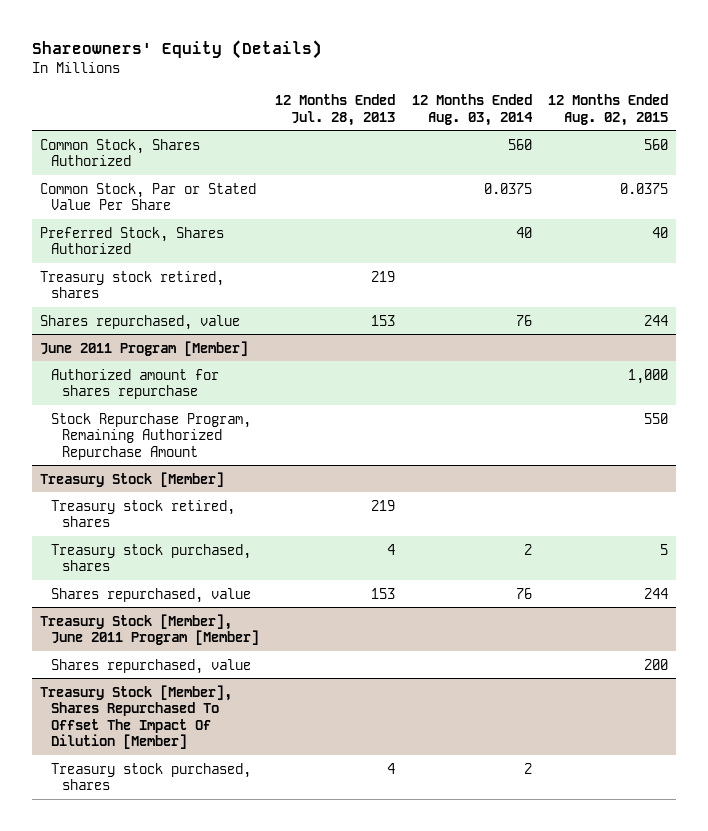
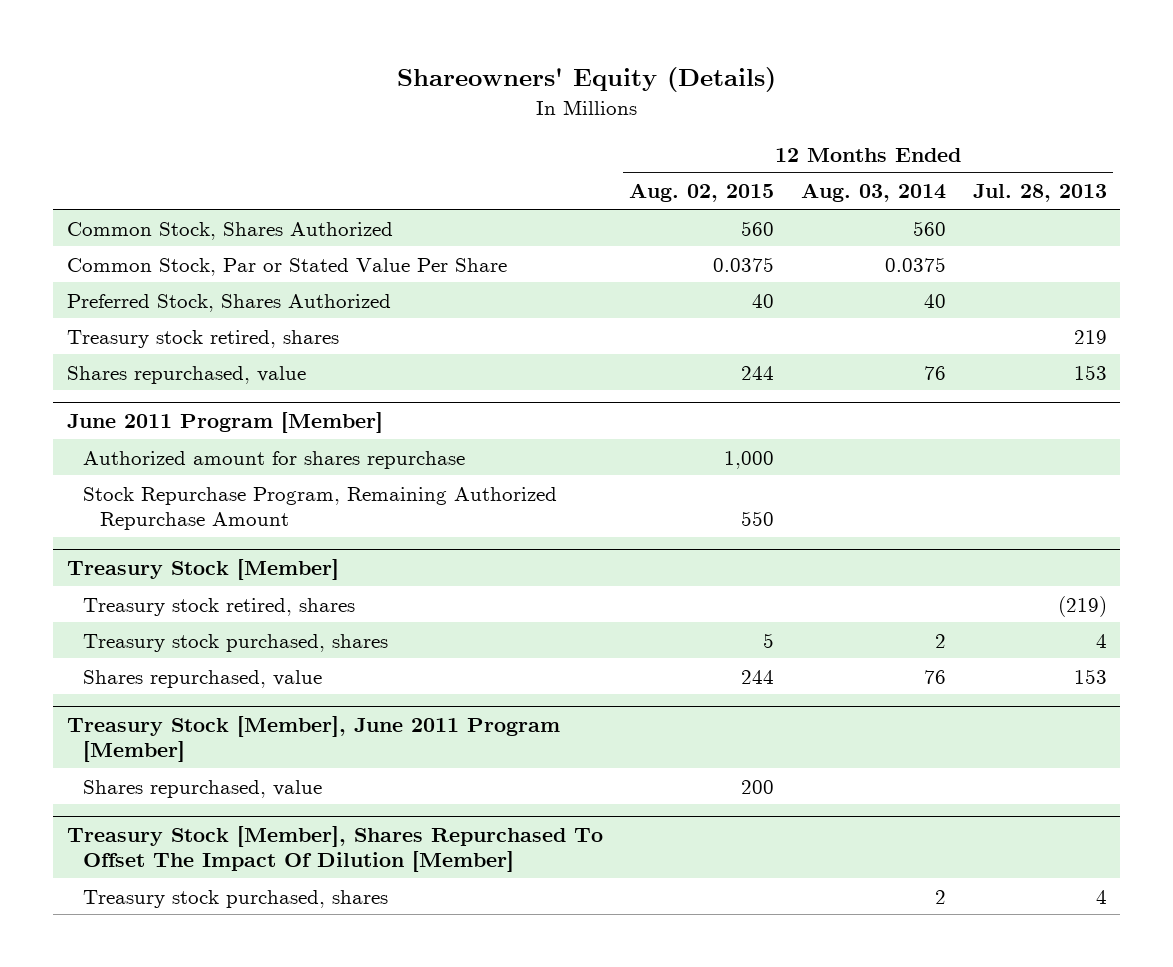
- | 12 Months Ended Jul. 28, 2013 | 12 Months Ended Aug. 03, 2014 | 12 Months Ended Aug. 02, 2015
+ | 12 Months Ended Aug. 02, 2015 | 12 Months Ended Aug. 03, 2014 | 12 Months Ended Jul. 28, 2013
@ Treasury Stock [Member]
- Treasury stock retired, shares | 219 | |
+ Treasury stock retired, shares | | | (219)

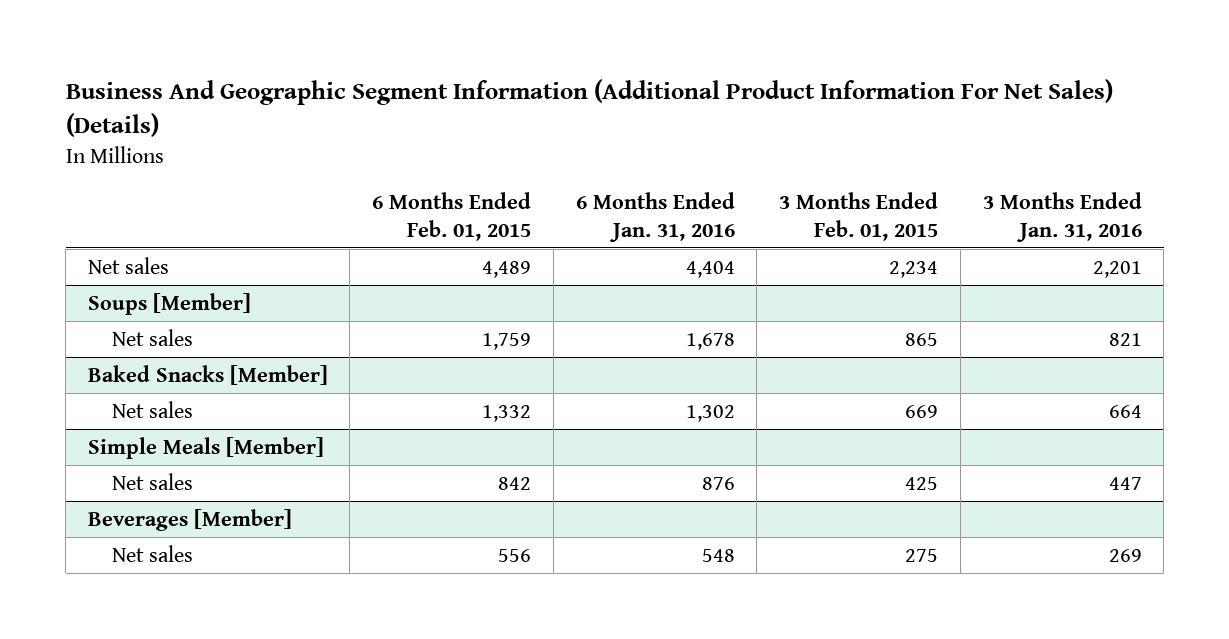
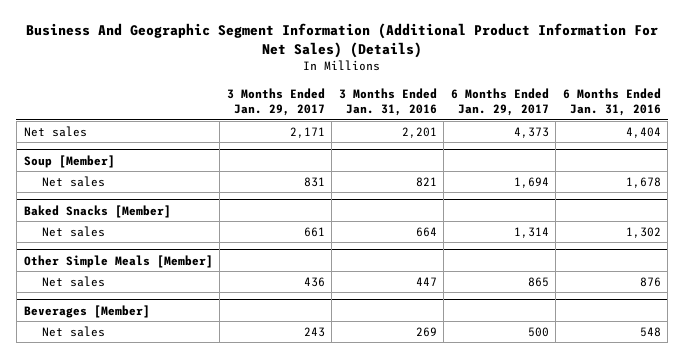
- | 6 Months Ended Feb. 01, 2015 | 6 Months Ended Jan. 31, 2016 | 3 Months Ended Feb. 01, 2015 | 3 Months Ended Jan. 31, 2016
+ | 3 Months Ended Jan. 29, 2017 | 3 Months Ended Jan. 31, 2016 | 6 Months Ended Jan. 29, 2017 | 6 Months Ended Jan. 31, 2016
- Soups [Member]
+ Soup [Member]
- Simple Meals [Member]
+ Other Simple Meals [Member]

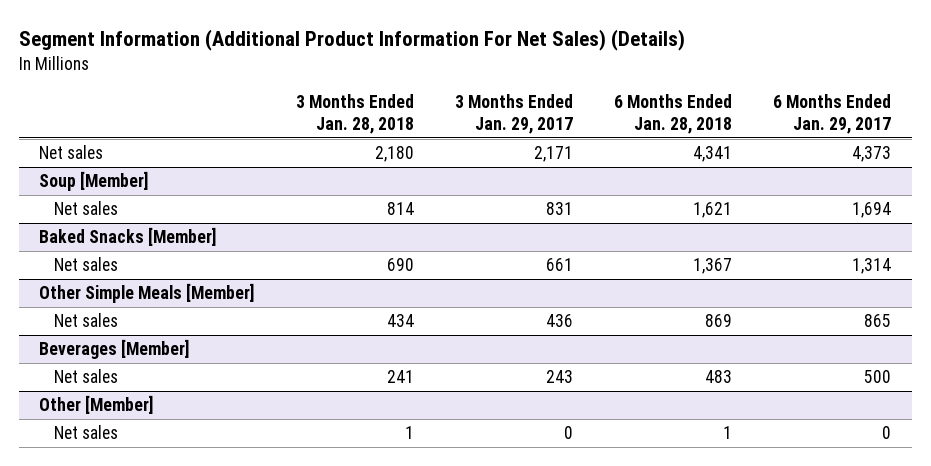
- Business And Geographic Segment Information (Additional Product Information For Net Sales) (Details)
+ Segment Information (Additional Product Information For Net Sales) (Details)
- | 3 Months Ended Jan. 29, 2017 | 3 Months Ended Jan. 31, 2016 | 6 Months Ended Jan. 29, 2017 | 6 Months Ended Jan. 31, 2016
+ | 3 Months Ended Jan. 28, 2018 | 3 Months Ended Jan. 29, 2017 | 6 Months Ended Jan. 28, 2018 | 6 Months Ended Jan. 29, 2017
+ Other [Member]
+ Net sales | 1 | 0 | 1 | 0

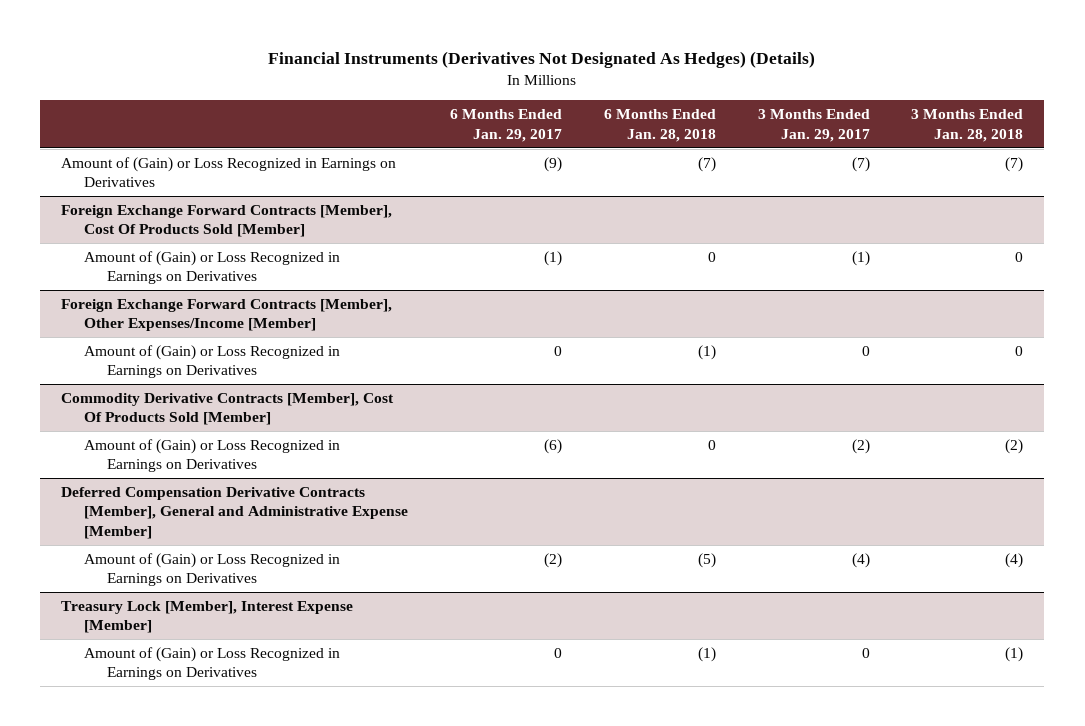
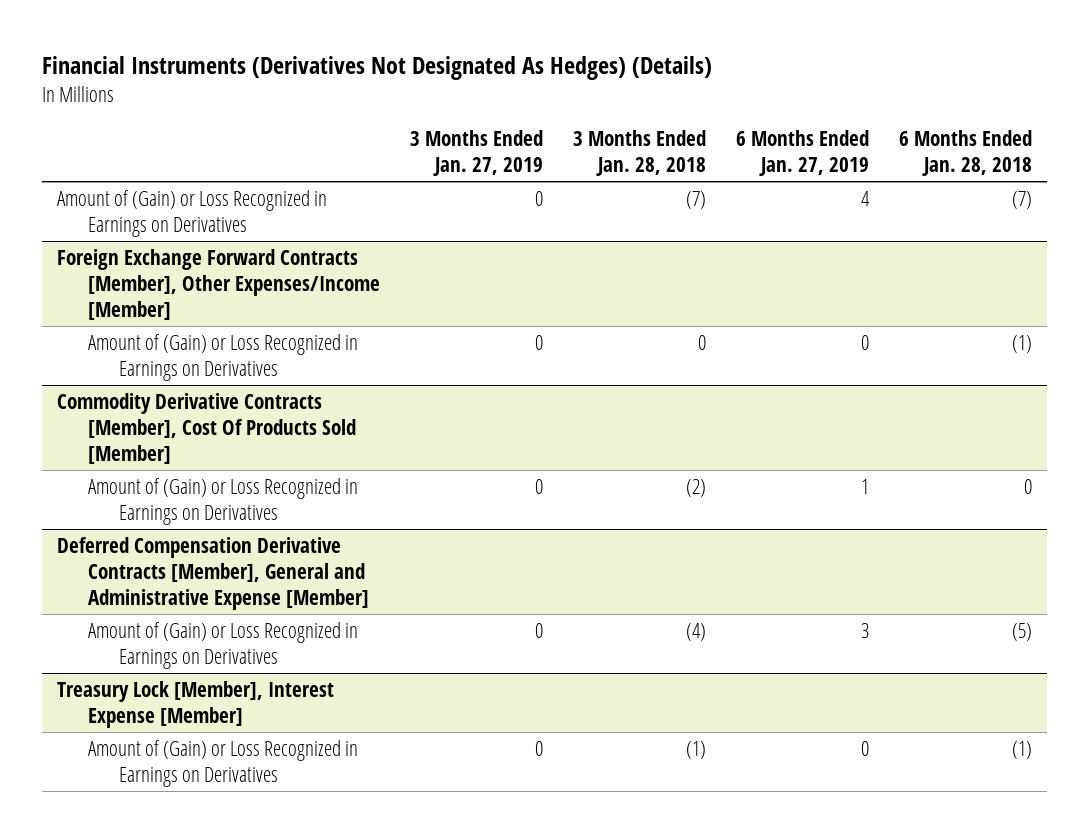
- | 6 Months Ended Jan. 29, 2017 | 6 Months Ended Jan. 28, 2018 | 3 Months Ended Jan. 29, 2017 | 3 Months Ended Jan. 28, 2018
+ | 3 Months Ended Jan. 27, 2019 | 3 Months Ended Jan. 28, 2018 | 6 Months Ended Jan. 27, 2019 | 6 Months Ended Jan. 28, 2018
- Foreign Exchange Forward Contracts [Member], Cost Of Products Sold [Member]
- Amount of (Gain) or Loss Recognized in Earnings on Derivatives | (1) | 0 | (1) | 0

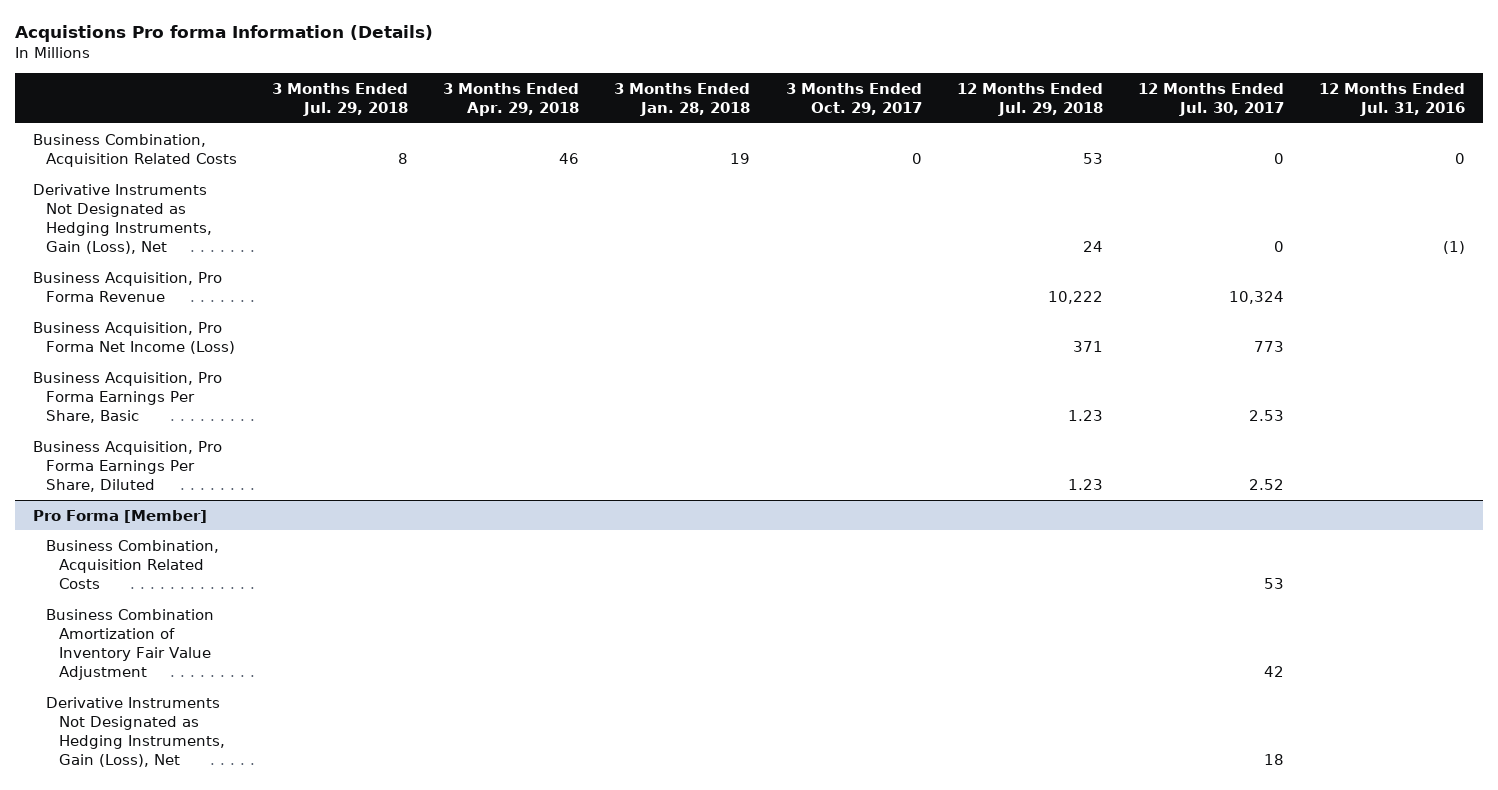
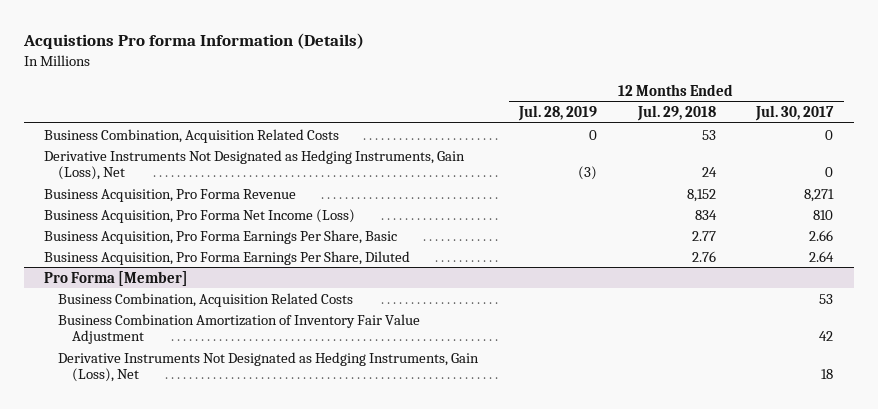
- | 3 Months Ended Jul. 29, 2018 | 3 Months Ended Apr. 29, 2018 | 3 Months Ended Jan. 28, 2018 | 3 Months Ended Oct. 29, 2017 | 12 Months Ended Jul. 29, 2018 | 12 Months Ended Jul. 30, 2017 | 12 Months Ended Jul. 31, 2016
+ | 12 Months Ended Jul. 28, 2019 | 12 Months Ended Jul. 29, 2018 | 12 Months Ended Jul. 30, 2017
- Business Acquisition, Pro Forma Revenue | | | | | 10,222 | 10,324 |
- Business Acquisition, Pro Forma Net Income (Loss) | | | | | 371 | 773 |
- Business Acquisition, Pro Forma Earnings Per Share, Basic | | | | | 1.23 | 2.53 |
- Business Acquisition, Pro Forma Earnings Per Share, Diluted | | | | | 1.23 | 2.52 |
+ Business Acquisition, Pro Forma Revenue | | 8,152 | 8,271
+ Business Acquisition, Pro Forma Net Income (Loss) | | 834 | 810
+ Business Acquisition, Pro Forma Earnings Per Share, Basic | | 2.77 | 2.66
+ Business Acquisition, Pro Forma Earnings Per Share, Diluted | | 2.76 | 2.64

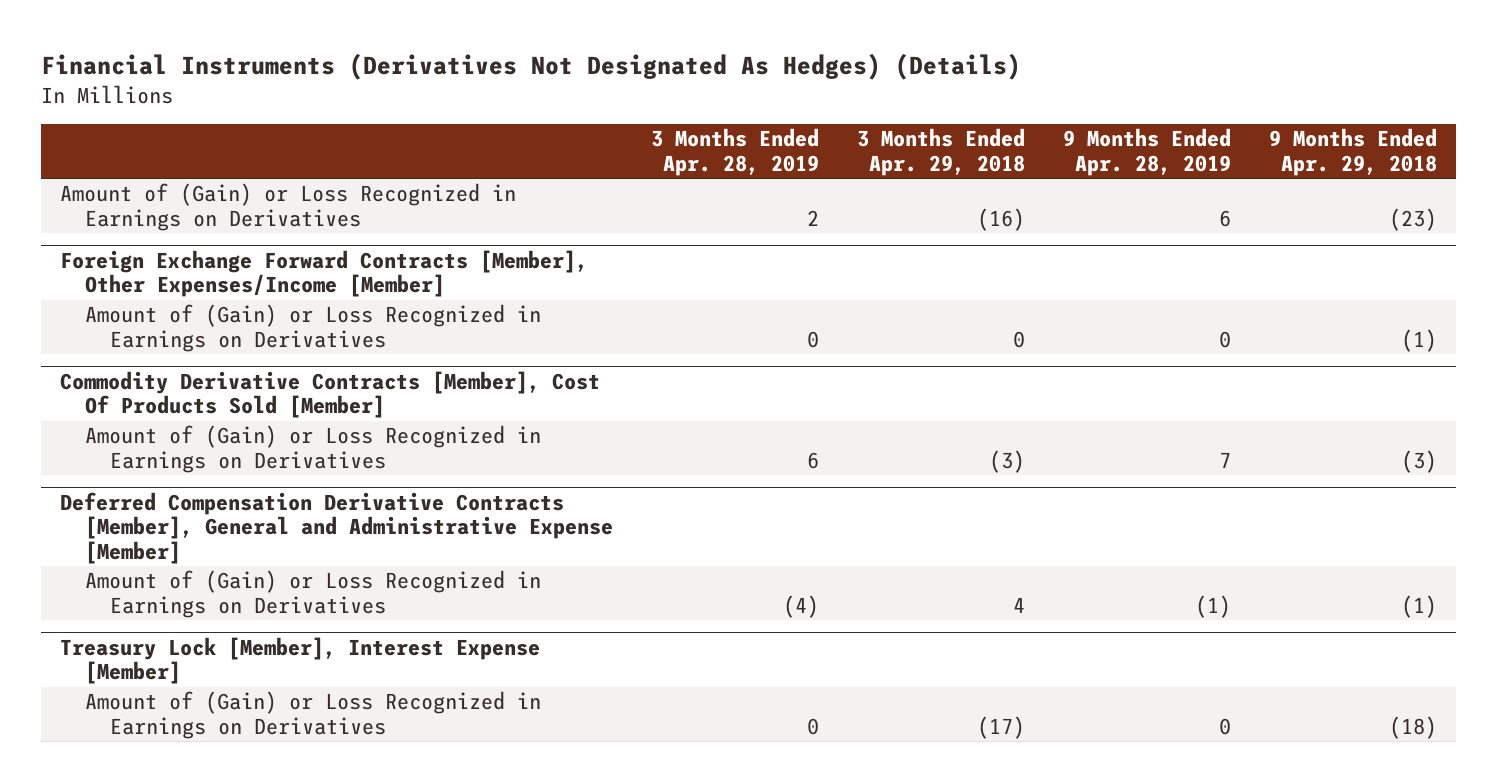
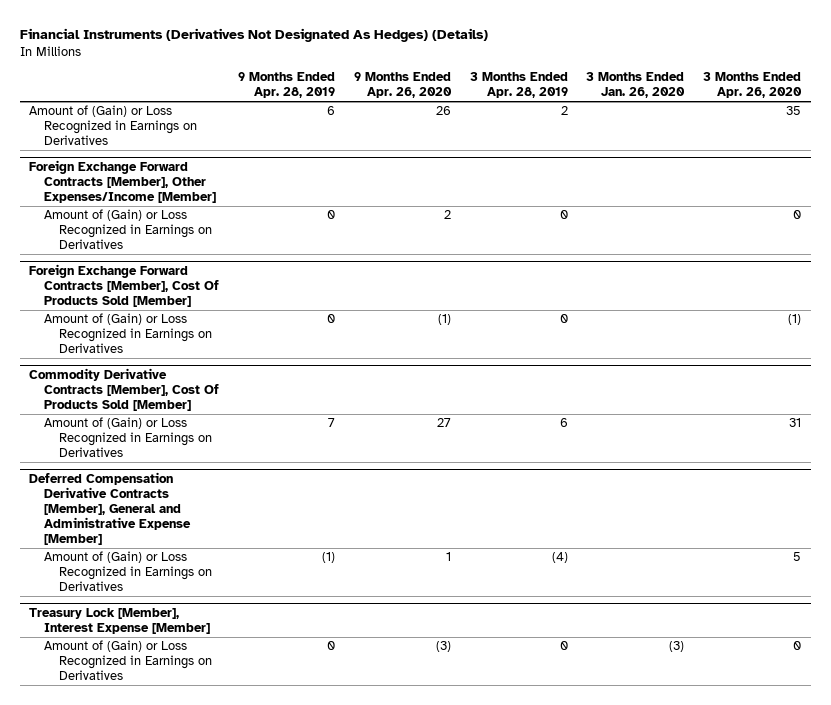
- | 3 Months Ended Apr. 28, 2019 | 3 Months Ended Apr. 29, 2018 | 9 Months Ended Apr. 28, 2019 | 9 Months Ended Apr. 29, 2018
+ | 9 Months Ended Apr. 28, 2019 | 9 Months Ended Apr. 26, 2020 | 3 Months Ended Apr. 28, 2019 | 3 Months Ended Jan. 26, 2020 | 3 Months Ended Apr. 26, 2020
+ Foreign Exchange Forward Contracts [Member], Cost Of Products Sold [Member]
+ Amount of (Gain) or Loss Recognized in Earnings on Derivatives | 0 | (1) | 0 | | (1)

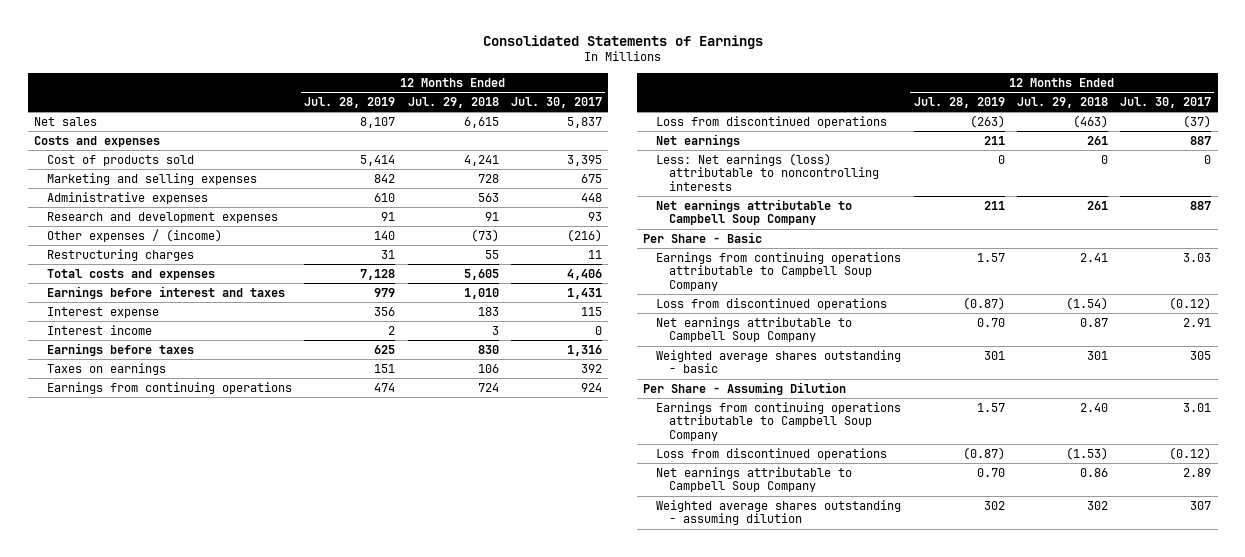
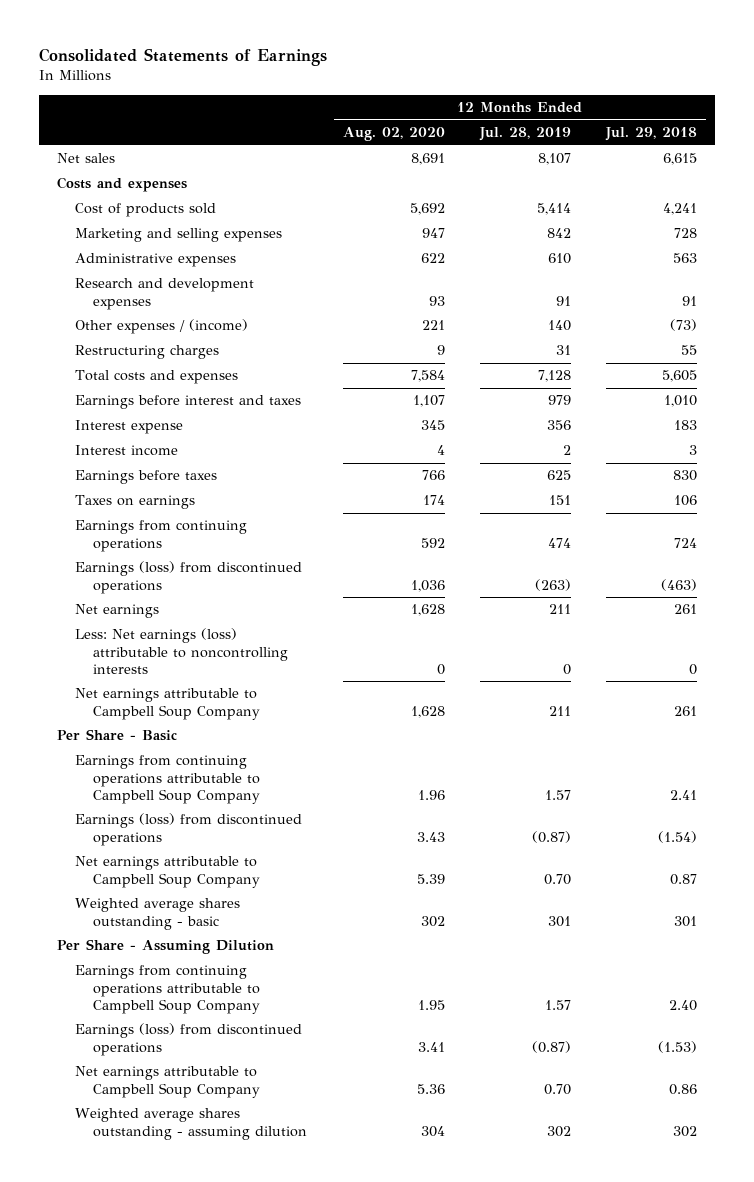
- | 12 Months Ended Jul. 28, 2019 | 12 Months Ended Jul. 29, 2018 | 12 Months Ended Jul. 30, 2017
+ | 12 Months Ended Aug. 02, 2020 | 12 Months Ended Jul. 28, 2019 | 12 Months Ended Jul. 29, 2018
- Loss from discontinued operations | (263) | (463) | (37)
+ Earnings (loss) from discontinued operations | 1,036 | (263) | (463)
- Loss from discontinued operations | (0.87) | (1.54) | (0.12)
+ Earnings (loss) from discontinued operations | 3.43 | (0.87) | (1.54)
- Loss from discontinued operations | (0.87) | (1.53) | (0.12)
+ Earnings (loss) from discontinued operations | 3.41 | (0.87) | (1.53)

